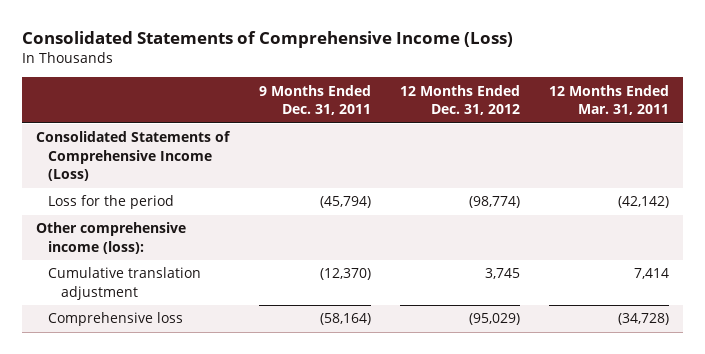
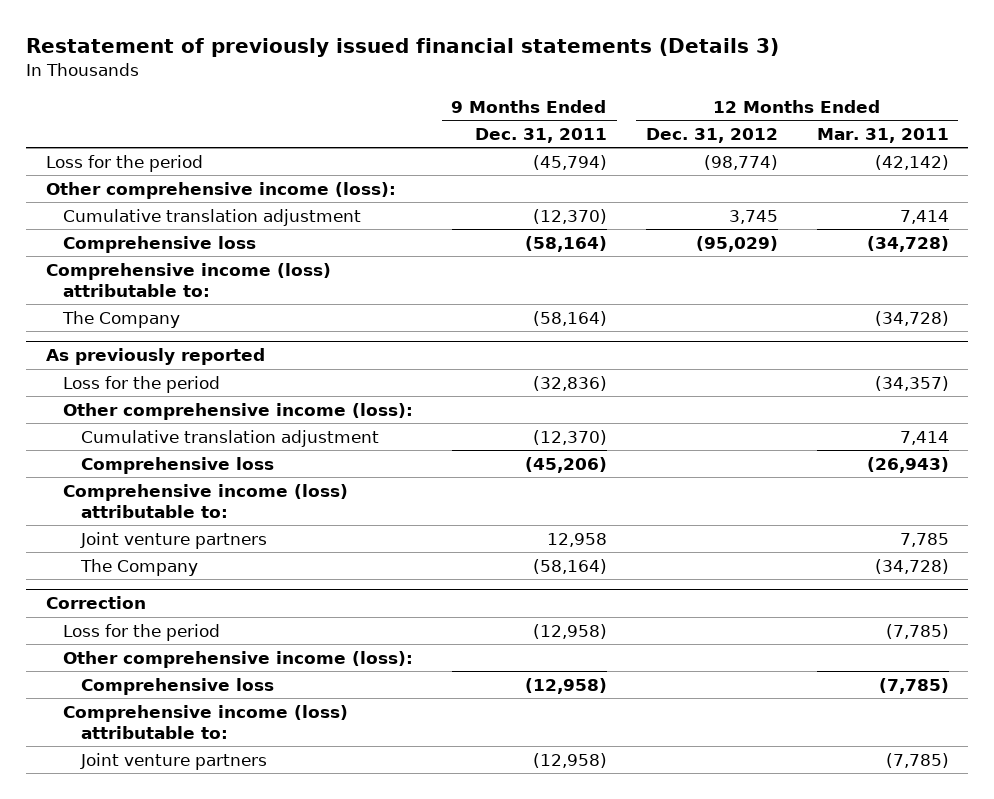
- Consolidated Statements of Comprehensive Income (Loss)
+ Restatement of previously issued financial statements (Details 3)
- Consolidated Statements of Comprehensive Income (Loss)
+ Comprehensive income (loss) attributable to:
+ The Company | (58,164) | | (34,728)
+ As previously reported
+ Loss for the period | (32,836) | | (34,357)
+ Other comprehensive income (loss):
+ Cumulative translation adjustment | (12,370) | | 7,414
+ Comprehensive loss | (45,206) | | (26,943)
+ Comprehensive income (loss) attributable to:
+ Joint venture partners | 12,958 | | 7,785
+ The Company | (58,164) | | (34,728)
+ Correction
+ Loss for the period | (12,958) | | (7,785)
+ Other comprehensive income (loss):
+ Comprehensive loss | (12,958) | | (7,785)
+ Comprehensive income (loss) attributable to:
+ Joint venture partners | (12,958) | | (7,785)

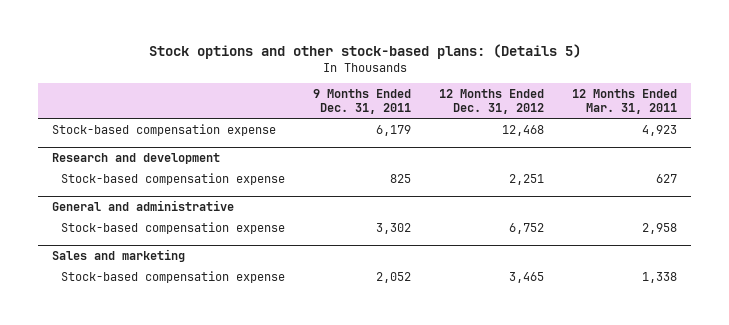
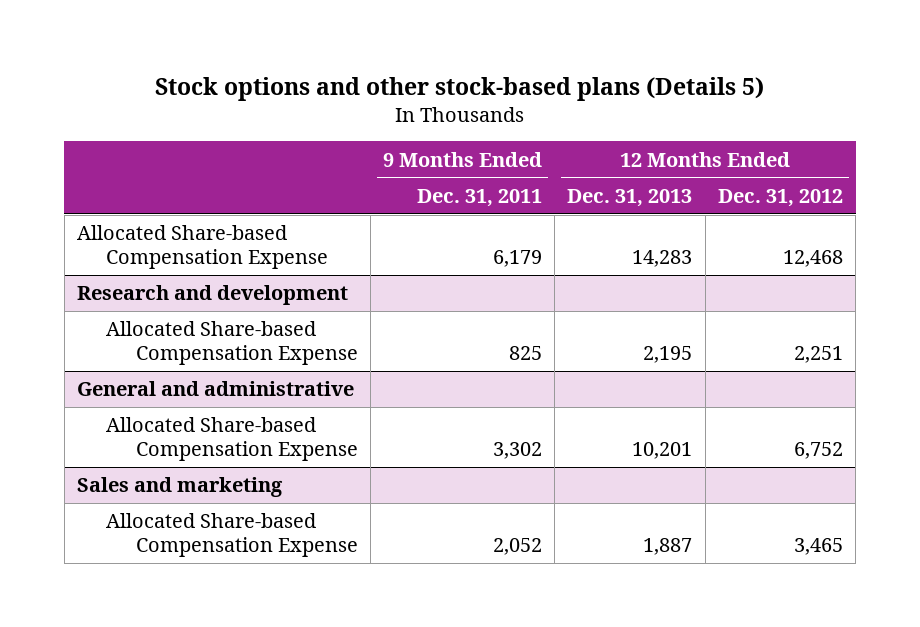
- Stock options and other stock-based plans: (Details 5)
+ Stock options and other stock-based plans (Details 5)
- | 9 Months Ended Dec. 31, 2011 | 12 Months Ended Dec. 31, 2012 | 12 Months Ended Mar. 31, 2011
+ | 9 Months Ended Dec. 31, 2011 | 12 Months Ended Dec. 31, 2013 | 12 Months Ended Dec. 31, 2012
- Stock-based compensation expense | 6,179 | 12,468 | 4,923
+ Allocated Share-based Compensation Expense | 6,179 | 14,283 | 12,468
@ Research and development
- Stock-based compensation expense | 825 | 2,251 | 627
+ Allocated Share-based Compensation Expense | 825 | 2,195 | 2,251
@ General and administrative
- Stock-based compensation expense | 3,302 | 6,752 | 2,958
+ Allocated Share-based Compensation Expense | 3,302 | 10,201 | 6,752
@ Sales and marketing
- Stock-based compensation expense | 2,052 | 3,465 | 1,338
+ Allocated Share-based Compensation Expense | 2,052 | 1,887 | 3,465

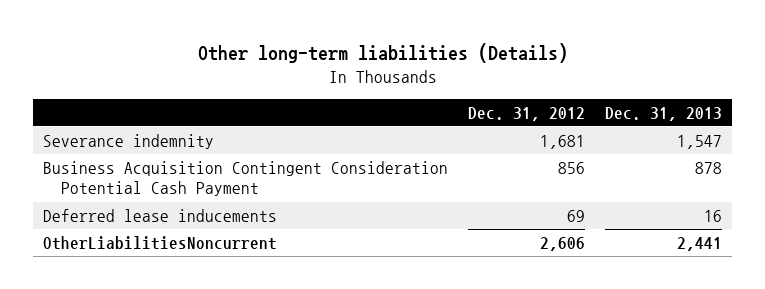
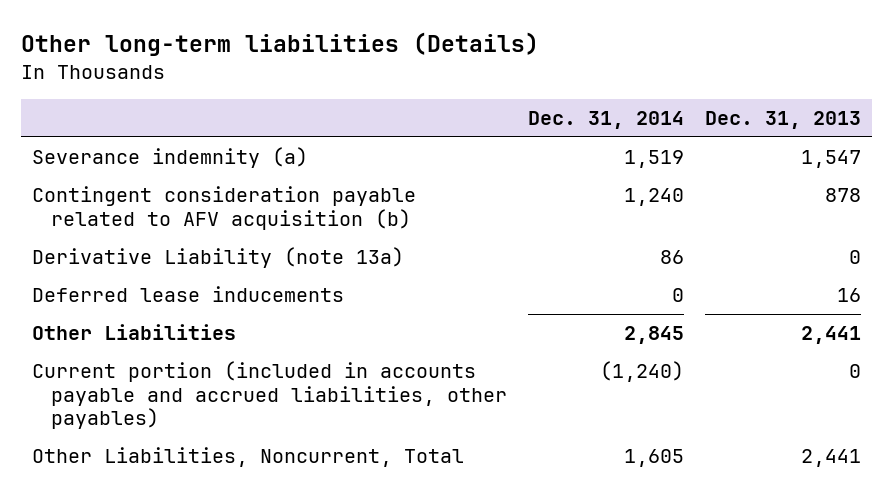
- | Dec. 31, 2012 | Dec. 31, 2013
+ | Dec. 31, 2014 | Dec. 31, 2013
- Severance indemnity | 1,681 | 1,547
- Business Acquisition Contingent Consideration Potential Cash Payment | 856 | 878
+ Severance indemnity (a) | 1,519 | 1,547
+ Contingent consideration payable related to AFV acquisition (b) | 1,240 | 878
+ Derivative Liability (note 13a) | 86 | 0
- OtherLiabilitiesNoncurrent | 2,606 | 2,441
+ Other Liabilities | 2,845 | 2,441
+ Current portion (included in accounts payable and accrued liabilities, other payables) | (1,240) | 0
+ Other Liabilities, Noncurrent, Total | 1,605 | 2,441

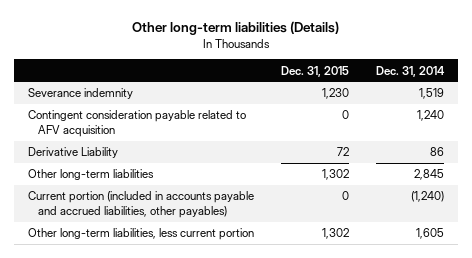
- | Dec. 31, 2014 | Dec. 31, 2013
+ | Dec. 31, 2015 | Dec. 31, 2014
- Severance indemnity (a) | 1,519 | 1,547
- Contingent consideration payable related to AFV acquisition (b) | 1,240 | 878
- Derivative Liability (note 13a) | 86 | 0
- Deferred lease inducements | 0 | 16
- Other Liabilities | 2,845 | 2,441
+ Severance indemnity | 1,230 | 1,519
+ Contingent consideration payable related to AFV acquisition | 0 | 1,240
+ Derivative Liability | 72 | 86
+ Other long-term liabilities | 1,302 | 2,845
- Other Liabilities, Noncurrent, Total | 1,605 | 2,441
+ Other long-term liabilities, less current portion | 1,302 | 1,605

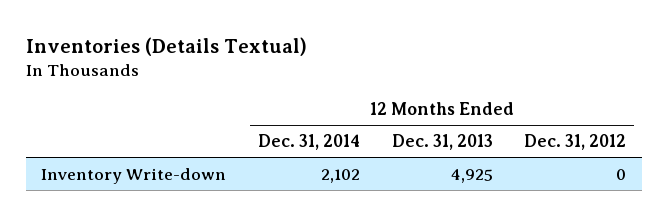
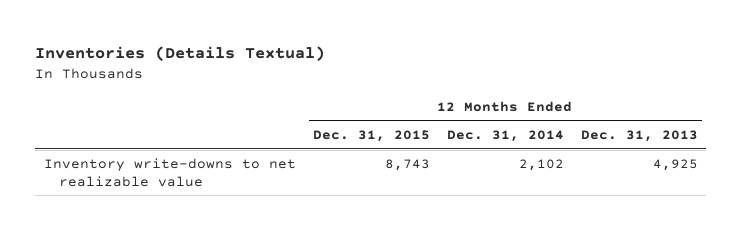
- | 12 Months Ended Dec. 31, 2014 | 12 Months Ended Dec. 31, 2013 | 12 Months Ended Dec. 31, 2012
+ | 12 Months Ended Dec. 31, 2015 | 12 Months Ended Dec. 31, 2014 | 12 Months Ended Dec. 31, 2013
- Inventory Write-down | 2,102 | 4,925 | 0
+ Inventory write-downs to net realizable value | 8,743 | 2,102 | 4,925

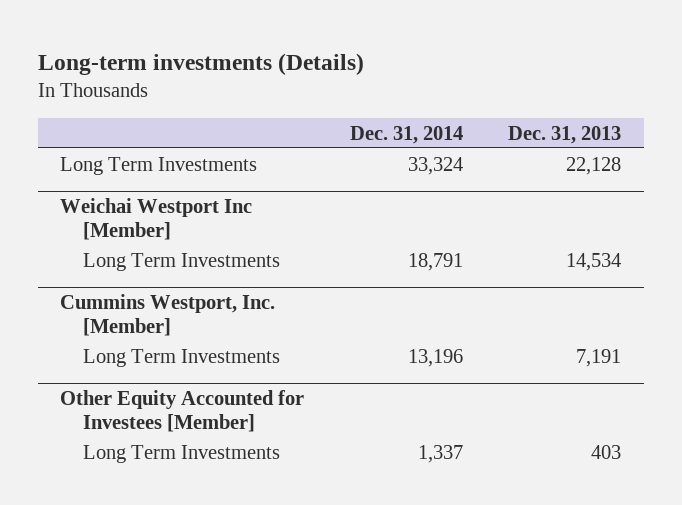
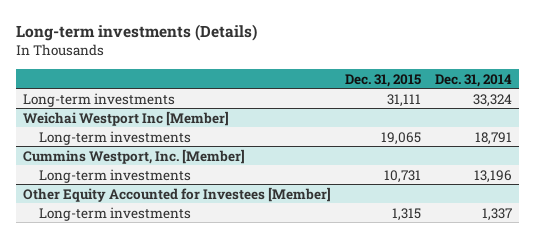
- | Dec. 31, 2014 | Dec. 31, 2013
+ | Dec. 31, 2015 | Dec. 31, 2014
- Long Term Investments | 33,324 | 22,128
+ Long-term investments | 31,111 | 33,324
@ Weichai Westport Inc [Member]
- Long Term Investments | 18,791 | 14,534
+ Long-term investments | 19,065 | 18,791
@ Cummins Westport, Inc. [Member]
- Long Term Investments | 13,196 | 7,191
+ Long-term investments | 10,731 | 13,196
@ Other Equity Accounted for Investees [Member]
- Long Term Investments | 1,337 | 403
+ Long-term investments | 1,315 | 1,337

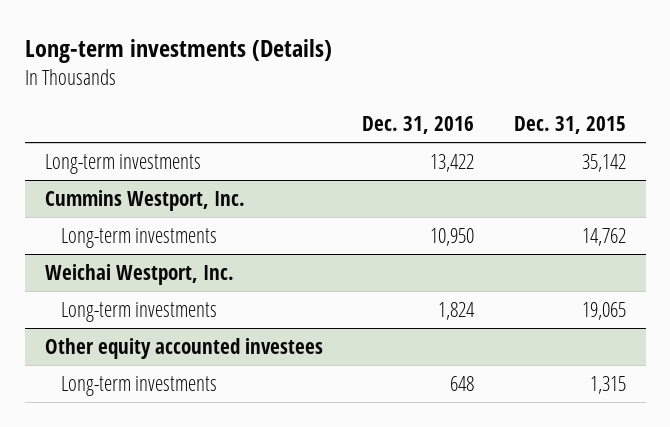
- | Dec. 31, 2015 | Dec. 31, 2014
+ | Dec. 31, 2016 | Dec. 31, 2015
- Long-term investments | 31,111 | 33,324
- Weichai Westport Inc [Member]
+ Long-term investments | 13,422 | 35,142
+ Cummins Westport, Inc.
+ Long-term investments | 10,950 | 14,762
+ Weichai Westport, Inc.
- Cummins Westport, Inc. [Member]
- Long-term investments | 10,731 | 13,196
- Other Equity Accounted for Investees [Member]
+ Other equity accounted investees

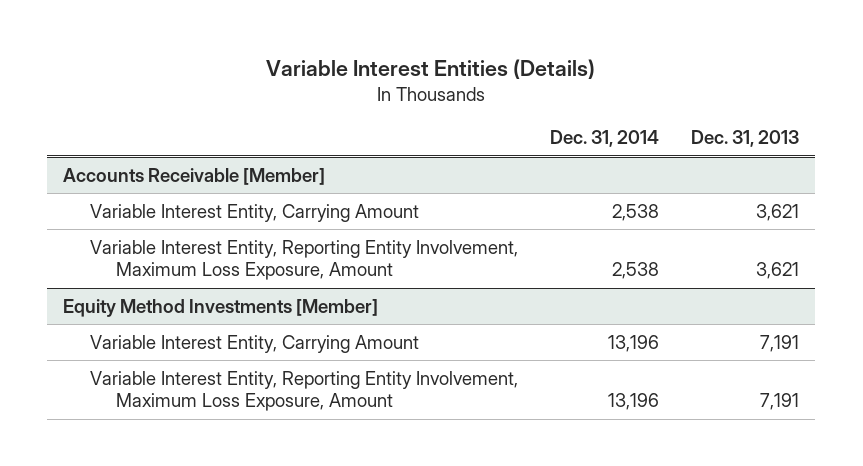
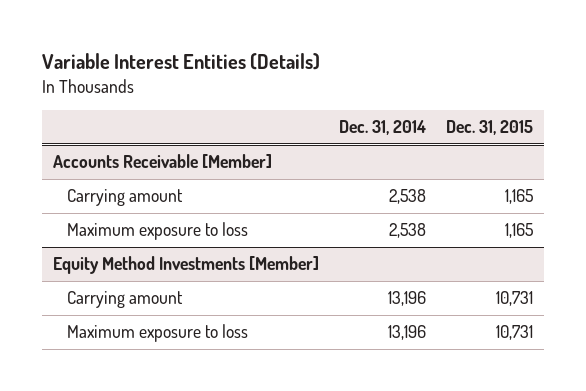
- | Dec. 31, 2014 | Dec. 31, 2013
+ | Dec. 31, 2014 | Dec. 31, 2015
@ Accounts Receivable [Member]
- Variable Interest Entity, Carrying Amount | 2,538 | 3,621
- Variable Interest Entity, Reporting Entity Involvement, Maximum Loss Exposure, Amount | 2,538 | 3,621
+ Carrying amount | 2,538 | 1,165
+ Maximum exposure to loss | 2,538 | 1,165
@ Equity Method Investments [Member]
- Variable Interest Entity, Carrying Amount | 13,196 | 7,191
- Variable Interest Entity, Reporting Entity Involvement, Maximum Loss Exposure, Amount | 13,196 | 7,191
+ Carrying amount | 13,196 | 10,731
+ Maximum exposure to loss | 13,196 | 10,731

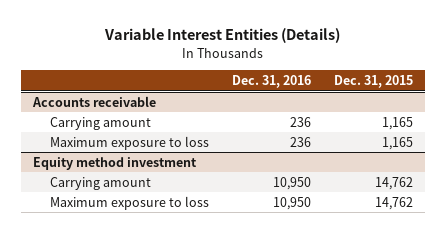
- | Dec. 31, 2014 | Dec. 31, 2015
+ | Dec. 31, 2016 | Dec. 31, 2015
- Accounts Receivable [Member]
+ Accounts receivable
- Equity Method Investments [Member]
- Carrying amount | 13,196 | 10,731
- Maximum exposure to loss | 13,196 | 10,731
+ Equity method investment
+ Carrying amount | 10,950 | 14,762
+ Maximum exposure to loss | 10,950 | 14,762

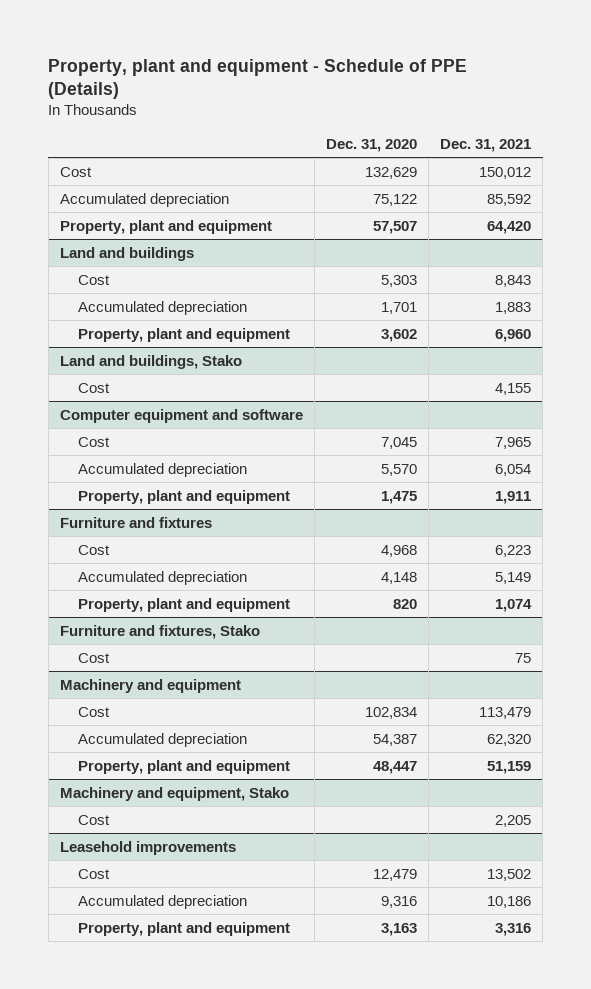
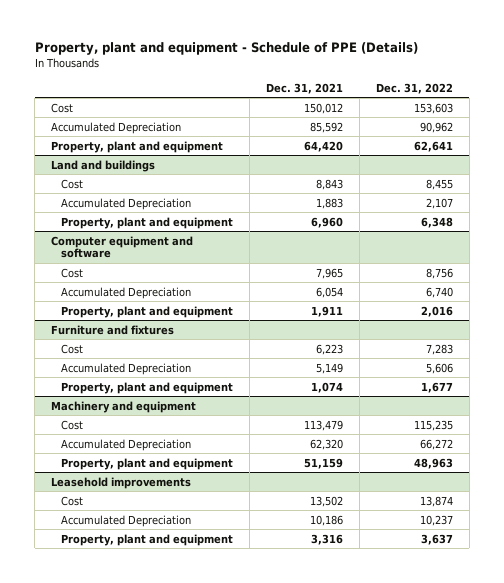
- | Dec. 31, 2020 | Dec. 31, 2021
+ | Dec. 31, 2021 | Dec. 31, 2022
- Accumulated depreciation | 75,122 | 85,592
+ Accumulated Depreciation | 85,592 | 90,962
@ Land and buildings
- Accumulated depreciation | 1,701 | 1,883
+ Accumulated Depreciation | 1,883 | 2,107
- Land and buildings, Stako
- Cost | | 4,155
@ Computer equipment and software
- Accumulated depreciation | 5,570 | 6,054
+ Accumulated Depreciation | 6,054 | 6,740
@ Furniture and fixtures
- Accumulated depreciation | 4,148 | 5,149
+ Accumulated Depreciation | 5,149 | 5,606
- Furniture and fixtures, Stako
- Cost | | 75
@ Machinery and equipment
- Accumulated depreciation | 54,387 | 62,320
+ Accumulated Depreciation | 62,320 | 66,272
- Machinery and equipment, Stako
- Cost | | 2,205
@ Leasehold improvements
- Accumulated depreciation | 9,316 | 10,186
+ Accumulated Depreciation | 10,186 | 10,237

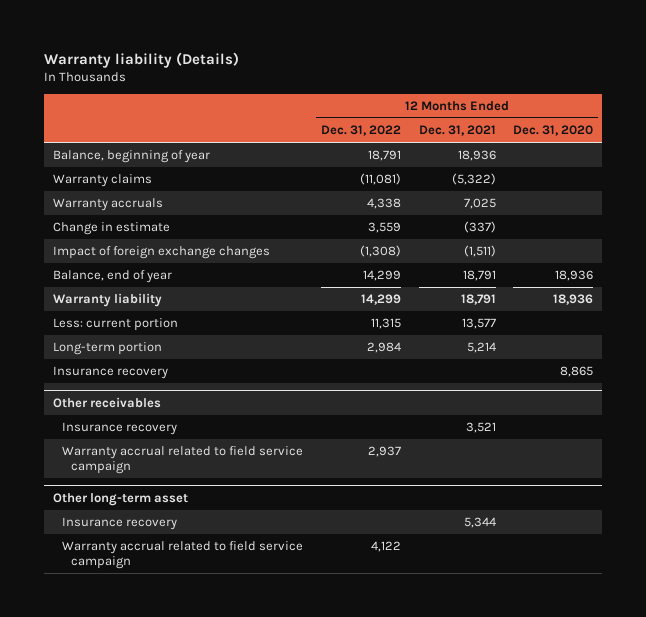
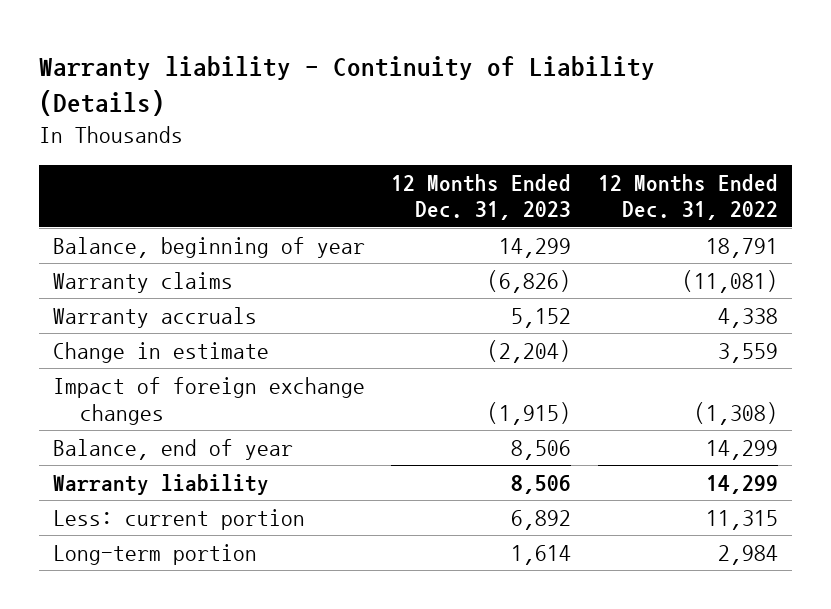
- Warranty liability (Details)
+ Warranty liability - Continuity of Liability (Details)
- | 12 Months Ended Dec. 31, 2022 | 12 Months Ended Dec. 31, 2021 | 12 Months Ended Dec. 31, 2020
+ | 12 Months Ended Dec. 31, 2023 | 12 Months Ended Dec. 31, 2022
- Insurance recovery | | | 8,865
- Other receivables
- Insurance recovery | | 3,521 |
- Warranty accrual related to field service campaign | 2,937 | |
- Other long-term asset
- Insurance recovery | | 5,344 |
- Warranty accrual related to field service campaign | 4,122 | |

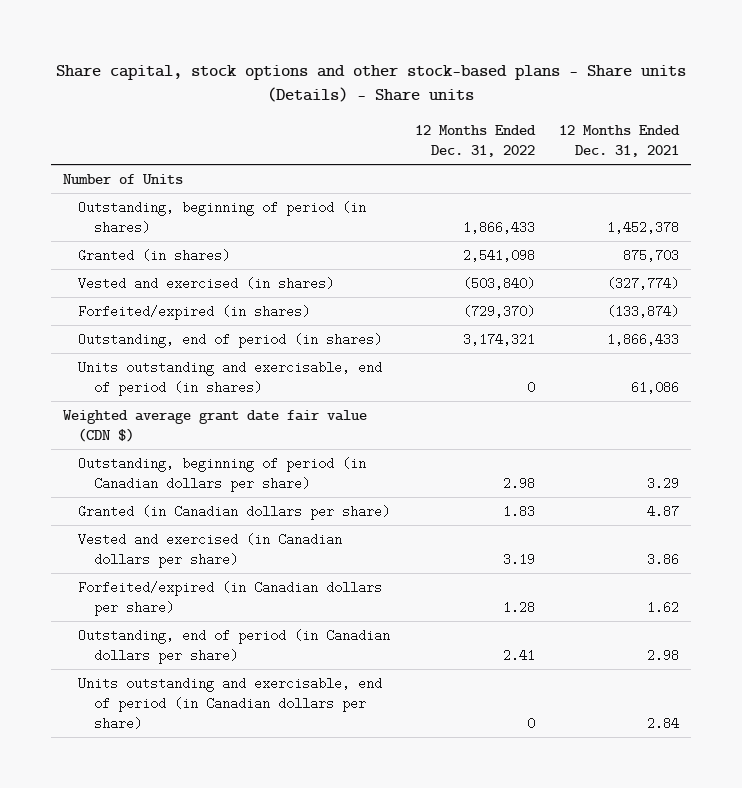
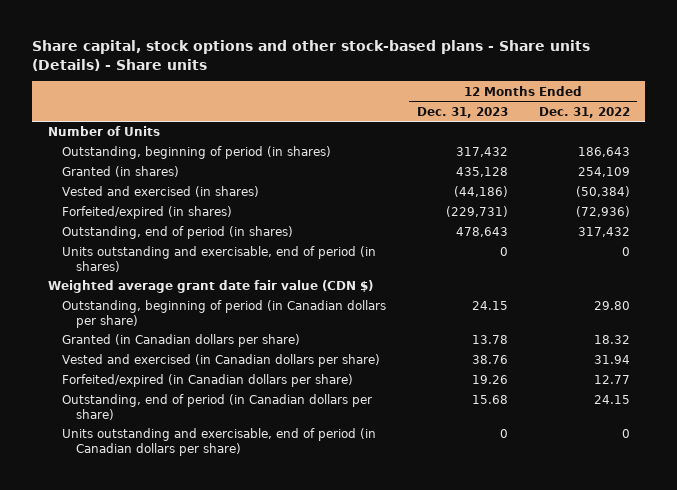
- | 12 Months Ended Dec. 31, 2022 | 12 Months Ended Dec. 31, 2021
+ | 12 Months Ended Dec. 31, 2023 | 12 Months Ended Dec. 31, 2022
- Outstanding, beginning of period (in shares) | 1,866,433 | 1,452,378
- Granted (in shares) | 2,541,098 | 875,703
- Vested and exercised (in shares) | (503,840) | (327,774)
- Forfeited/expired (in shares) | (729,370) | (133,874)
- Outstanding, end of period (in shares) | 3,174,321 | 1,866,433
+ Outstanding, beginning of period (in shares) | 317,432 | 186,643
+ Granted (in shares) | 435,128 | 254,109
+ Vested and exercised (in shares) | (44,186) | (50,384)
+ Forfeited/expired (in shares) | (229,731) | (72,936)
+ Outstanding, end of period (in shares) | 478,643 | 317,432
- Outstanding, beginning of period (in Canadian dollars per share) | 2.98 | 3.29
- Granted (in Canadian dollars per share) | 1.83 | 4.87
- Vested and exercised (in Canadian dollars per share) | 3.19 | 3.86
- Forfeited/expired (in Canadian dollars per share) | 1.28 | 1.62
- Outstanding, end of period (in Canadian dollars per share) | 2.41 | 2.98
+ Outstanding, beginning of period (in Canadian dollars per share) | 24.15 | 29.80
+ Granted (in Canadian dollars per share) | 13.78 | 18.32
+ Vested and exercised (in Canadian dollars per share) | 38.76 | 31.94
+ Forfeited/expired (in Canadian dollars per share) | 19.26 | 12.77
+ Outstanding, end of period (in Canadian dollars per share) | 15.68 | 24.15

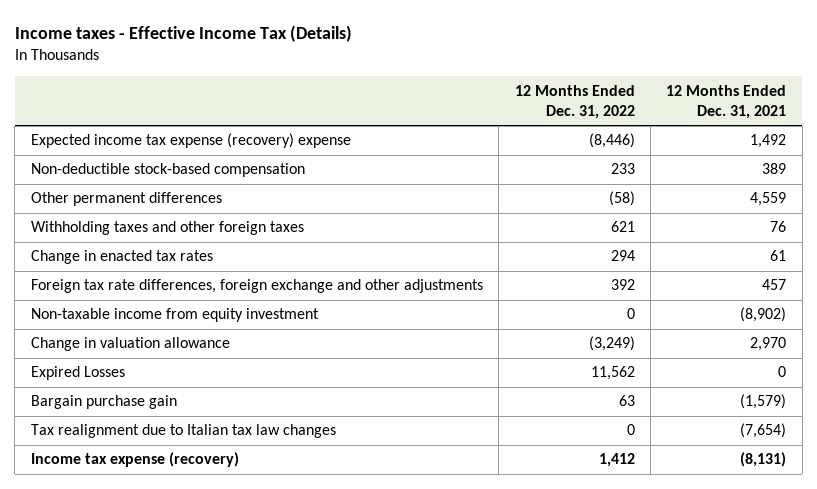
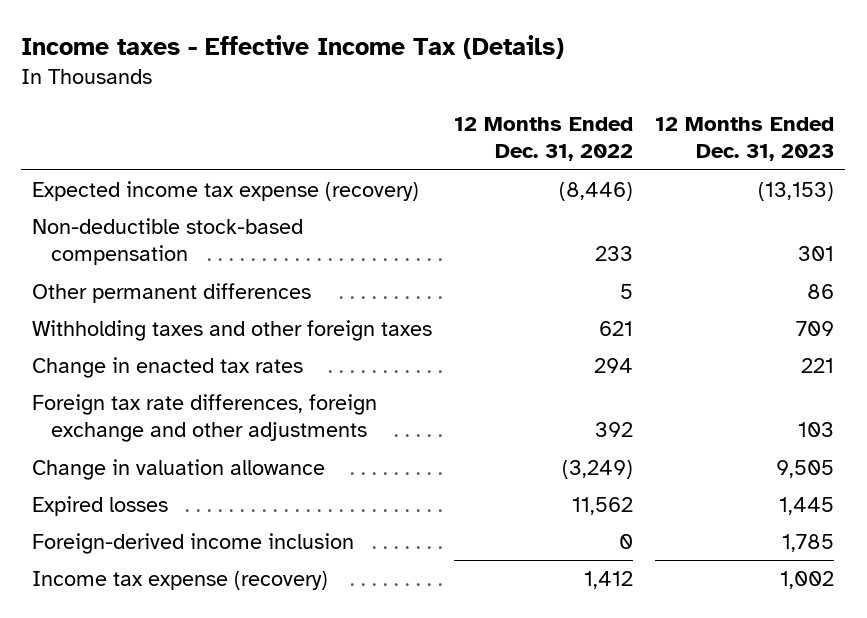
- | 12 Months Ended Dec. 31, 2022 | 12 Months Ended Dec. 31, 2021
+ | 12 Months Ended Dec. 31, 2022 | 12 Months Ended Dec. 31, 2023
- Expected income tax expense (recovery) expense | (8,446) | 1,492
+ Expected income tax expense (recovery) | (8,446) | (13,153)
- Other permanent differences | (58) | 4,559
+ Other permanent differences | 5 | 86
- Non-taxable income from equity investment | 0 | (8,902)
- Expired Losses | 11,562 | 0
- Bargain purchase gain | 63 | (1,579)
- Tax realignment due to Italian tax law changes | 0 | (7,654)
+ Expired losses | 11,562 | 1,445
+ Foreign-derived income inclusion | 0 | 1,785

